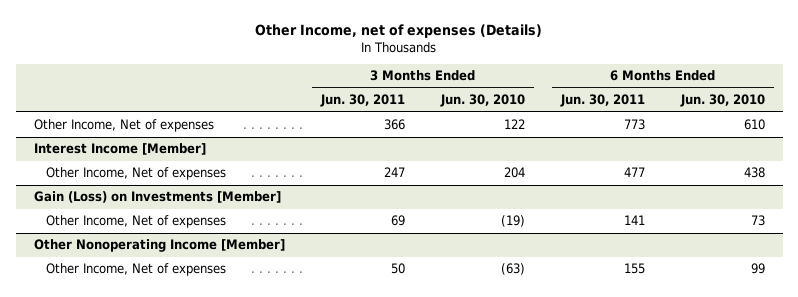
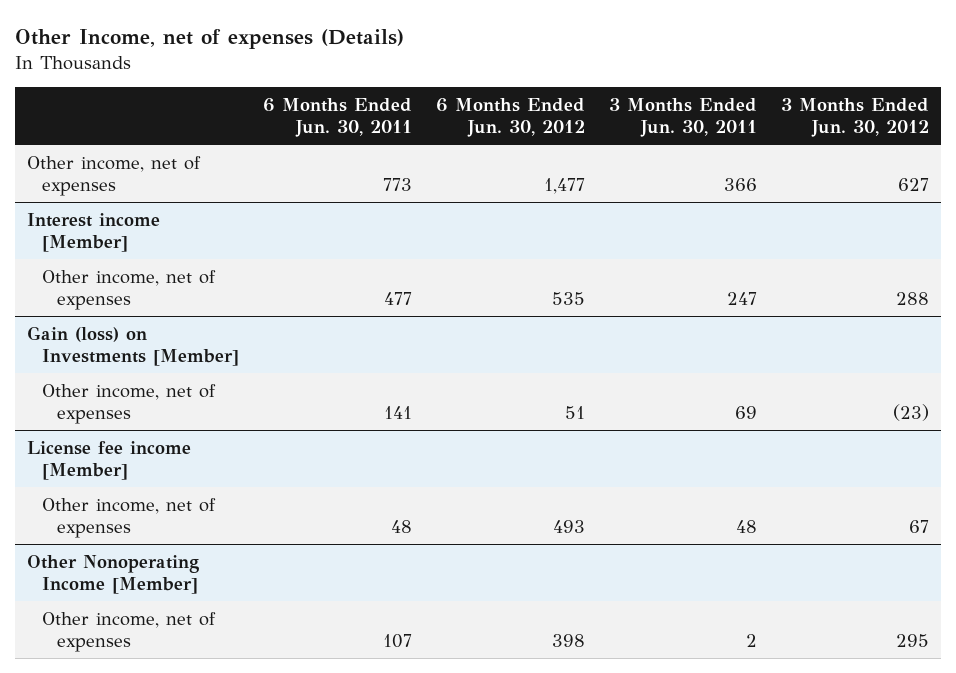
- | 3 Months Ended Jun. 30, 2011 | 3 Months Ended Jun. 30, 2010 | 6 Months Ended Jun. 30, 2011 | 6 Months Ended Jun. 30, 2010
+ | 6 Months Ended Jun. 30, 2011 | 6 Months Ended Jun. 30, 2012 | 3 Months Ended Jun. 30, 2011 | 3 Months Ended Jun. 30, 2012
- Other Income, Net of expenses | 366 | 122 | 773 | 610
- Interest Income [Member]
- Other Income, Net of expenses | 247 | 204 | 477 | 438
- Gain (Loss) on Investments [Member]
- Other Income, Net of expenses | 69 | (19) | 141 | 73
+ Other income, net of expenses | 773 | 1,477 | 366 | 627
+ Interest income [Member]
+ Other income, net of expenses | 477 | 535 | 247 | 288
+ Gain (loss) on Investments [Member]
+ Other income, net of expenses | 141 | 51 | 69 | (23)
+ License fee income [Member]
+ Other income, net of expenses | 48 | 493 | 48 | 67
@ Other Nonoperating Income [Member]
- Other Income, Net of expenses | 50 | (63) | 155 | 99
+ Other income, net of expenses | 107 | 398 | 2 | 295

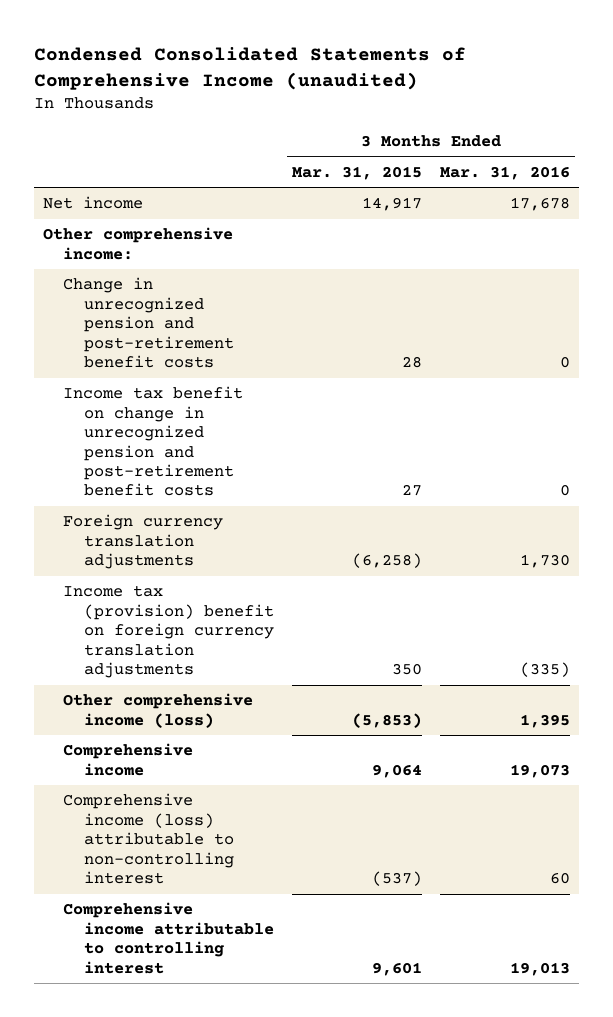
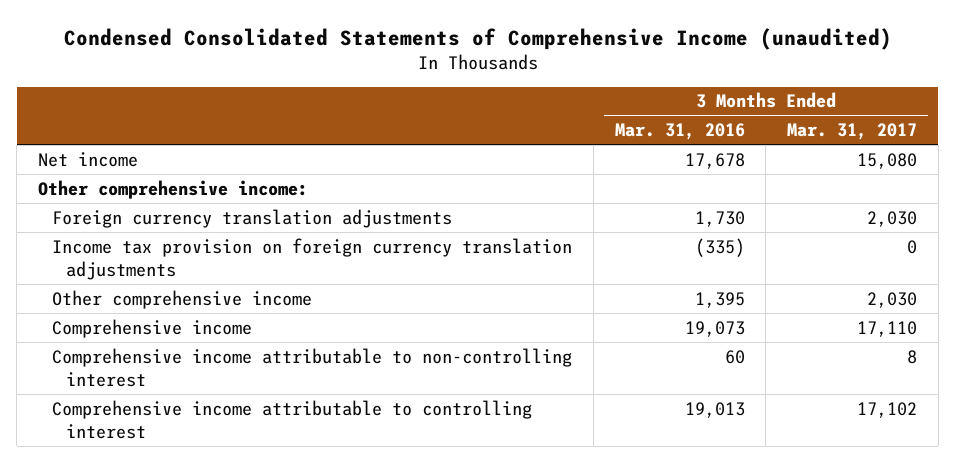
- | 3 Months Ended Mar. 31, 2015 | 3 Months Ended Mar. 31, 2016
+ | 3 Months Ended Mar. 31, 2016 | 3 Months Ended Mar. 31, 2017
- Change in unrecognized pension and post-retirement benefit costs | 28 | 0
- Income tax benefit on change in unrecognized pension and post-retirement benefit costs | 27 | 0
- Income tax (provision) benefit on foreign currency translation adjustments | 350 | (335)
- Other comprehensive income (loss) | (5,853) | 1,395
+ Income tax provision on foreign currency translation adjustments | (335) | 0
+ Other comprehensive income | 1,395 | 2,030
- Comprehensive income (loss) attributable to non-controlling interest | (537) | 60
+ Comprehensive income attributable to non-controlling interest | 60 | 8

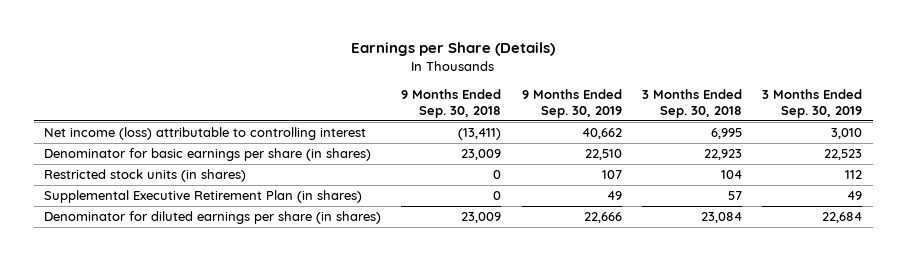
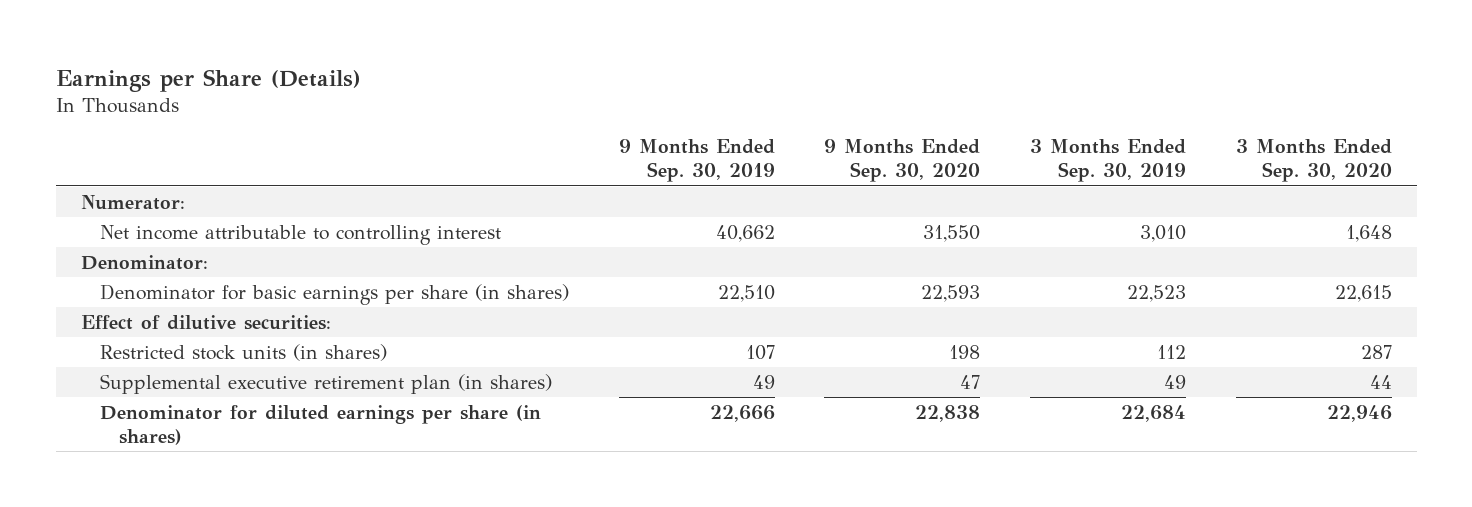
- | 9 Months Ended Sep. 30, 2018 | 9 Months Ended Sep. 30, 2019 | 3 Months Ended Sep. 30, 2018 | 3 Months Ended Sep. 30, 2019
+ | 9 Months Ended Sep. 30, 2019 | 9 Months Ended Sep. 30, 2020 | 3 Months Ended Sep. 30, 2019 | 3 Months Ended Sep. 30, 2020
- Net income (loss) attributable to controlling interest | (13,411) | 40,662 | 6,995 | 3,010
+ Numerator:
+ Net income attributable to controlling interest | 40,662 | 31,550 | 3,010 | 1,648
+ Denominator:
+ Effect of dilutive securities:
- Supplemental Executive Retirement Plan (in shares) | 0 | 49 | 57 | 49
+ Supplemental executive retirement plan (in shares) | 49 | 47 | 49 | 44

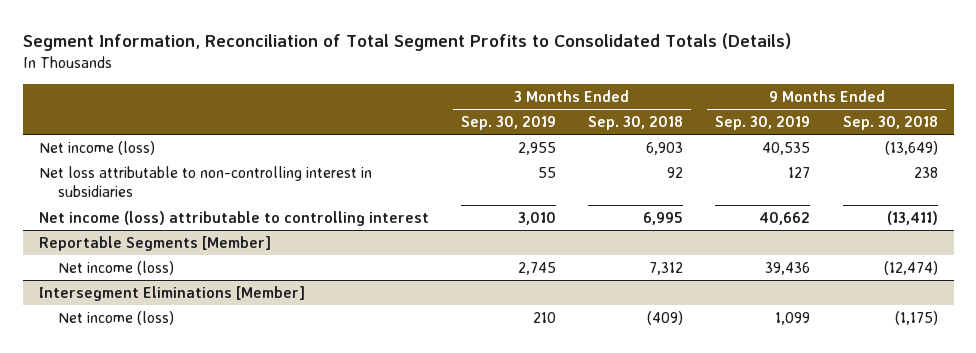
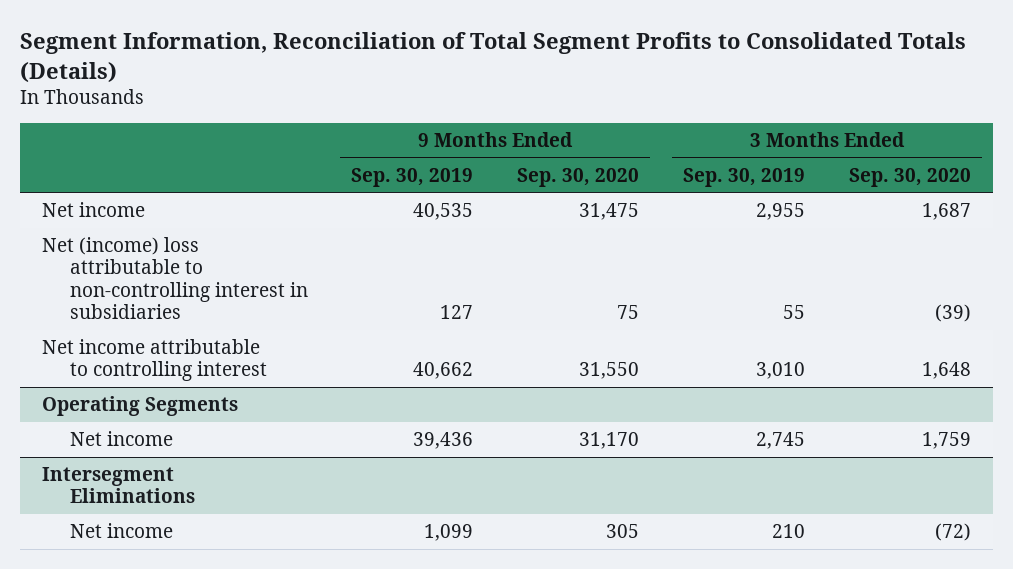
- | 3 Months Ended Sep. 30, 2019 | 3 Months Ended Sep. 30, 2018 | 9 Months Ended Sep. 30, 2019 | 9 Months Ended Sep. 30, 2018
+ | 9 Months Ended Sep. 30, 2019 | 9 Months Ended Sep. 30, 2020 | 3 Months Ended Sep. 30, 2019 | 3 Months Ended Sep. 30, 2020
- Net income (loss) | 2,955 | 6,903 | 40,535 | (13,649)
- Net loss attributable to non-controlling interest in subsidiaries | 55 | 92 | 127 | 238
- Net income (loss) attributable to controlling interest | 3,010 | 6,995 | 40,662 | (13,411)
- Reportable Segments [Member]
- Net income (loss) | 2,745 | 7,312 | 39,436 | (12,474)
- Intersegment Eliminations [Member]
- Net income (loss) | 210 | (409) | 1,099 | (1,175)
+ Net income | 40,535 | 31,475 | 2,955 | 1,687
+ Net (income) loss attributable to non-controlling interest in subsidiaries | 127 | 75 | 55 | (39)
+ Net income attributable to controlling interest | 40,662 | 31,550 | 3,010 | 1,648
+ Operating Segments
+ Net income | 39,436 | 31,170 | 2,745 | 1,759
+ Intersegment Eliminations
+ Net income | 1,099 | 305 | 210 | (72)

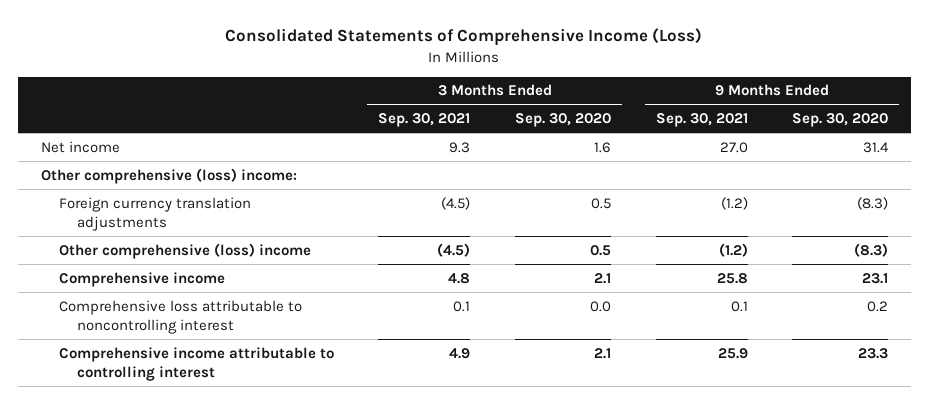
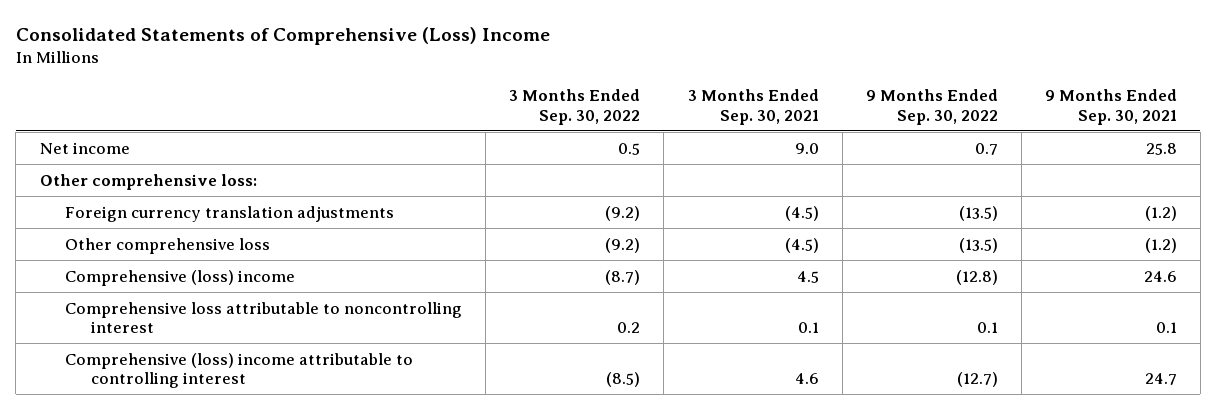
- Consolidated Statements of Comprehensive Income (Loss)
+ Consolidated Statements of Comprehensive (Loss) Income
- | 3 Months Ended Sep. 30, 2021 | 3 Months Ended Sep. 30, 2020 | 9 Months Ended Sep. 30, 2021 | 9 Months Ended Sep. 30, 2020
+ | 3 Months Ended Sep. 30, 2022 | 3 Months Ended Sep. 30, 2021 | 9 Months Ended Sep. 30, 2022 | 9 Months Ended Sep. 30, 2021
- Net income | 9.3 | 1.6 | 27.0 | 31.4
- Other comprehensive (loss) income:
+ Net income | 0.5 | 9.0 | 0.7 | 25.8
+ Other comprehensive loss:
- Other comprehensive (loss) income | (4.5) | 0.5 | (1.2) | (8.3)
- Comprehensive income | 4.8 | 2.1 | 25.8 | 23.1
+ Other comprehensive loss | (9.2) | (4.5) | (13.5) | (1.2)
+ Comprehensive (loss) income | (8.7) | 4.5 | (12.8) | 24.6
- Comprehensive income attributable to controlling interest | 4.9 | 2.1 | 25.9 | 23.3
+ Comprehensive (loss) income attributable to controlling interest | (8.5) | 4.6 | (12.7) | 24.7

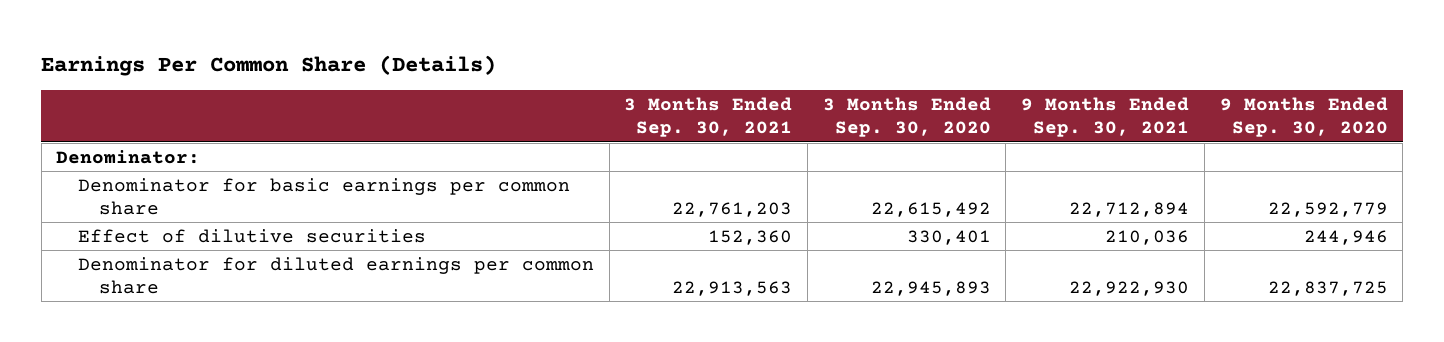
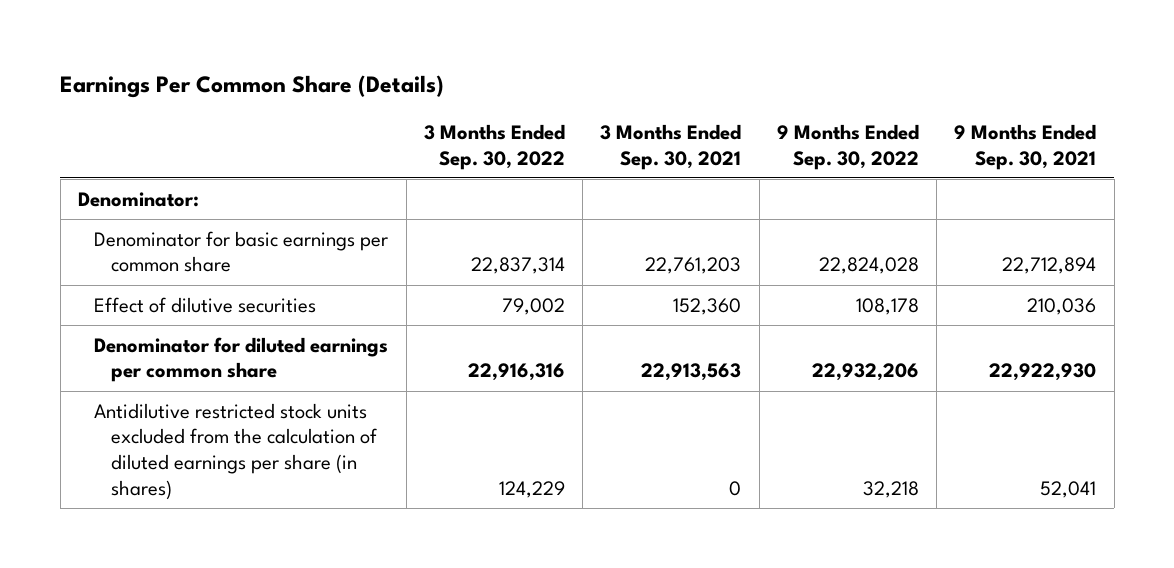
- | 3 Months Ended Sep. 30, 2021 | 3 Months Ended Sep. 30, 2020 | 9 Months Ended Sep. 30, 2021 | 9 Months Ended Sep. 30, 2020
+ | 3 Months Ended Sep. 30, 2022 | 3 Months Ended Sep. 30, 2021 | 9 Months Ended Sep. 30, 2022 | 9 Months Ended Sep. 30, 2021
+ Antidilutive restricted stock units excluded from the calculation of diluted earnings per share (in shares) | 124,229 | 0 | 32,218 | 52,041

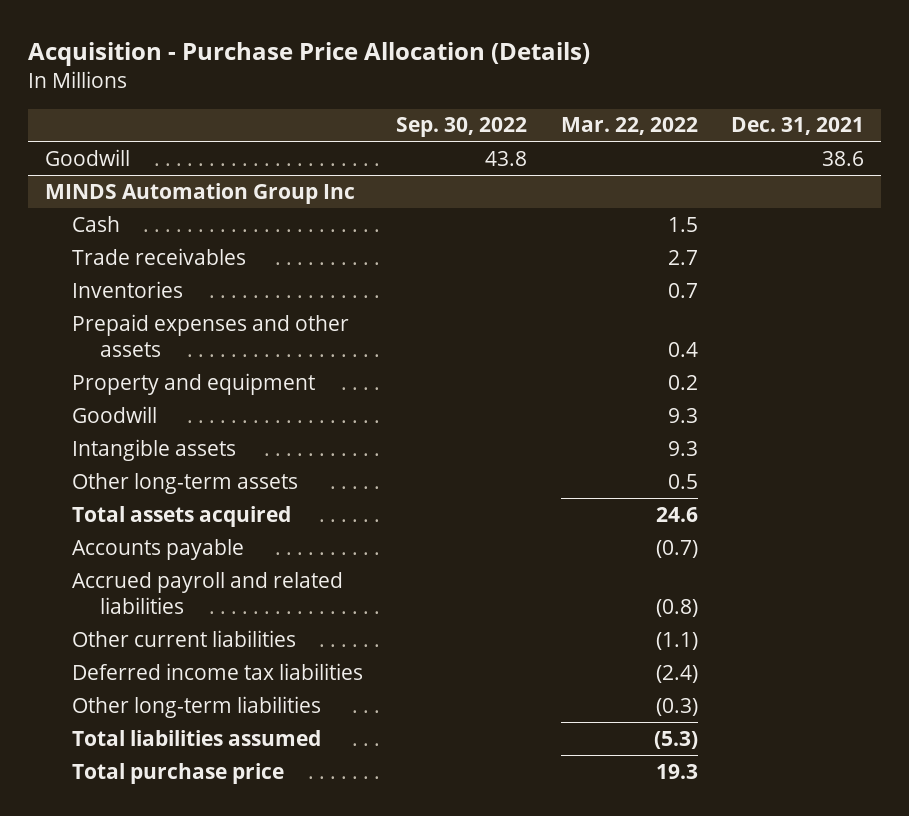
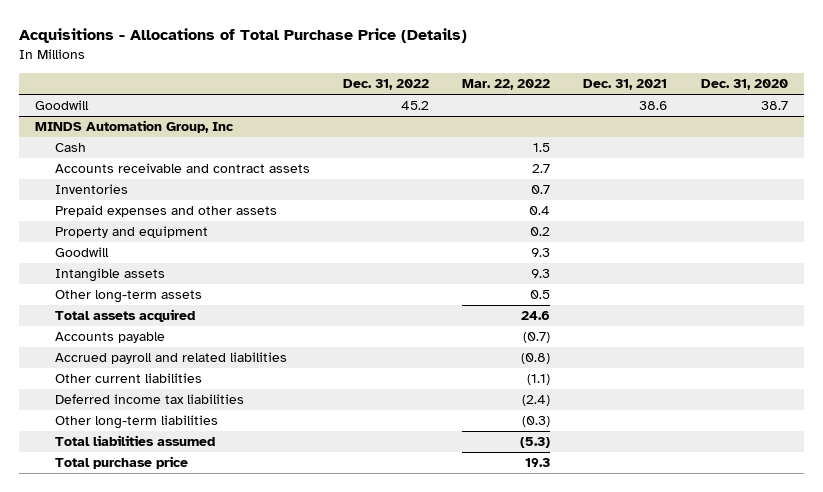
- Acquisition - Purchase Price Allocation (Details)
+ Acquisitions - Allocations of Total Purchase Price (Details)
- | Sep. 30, 2022 | Mar. 22, 2022 | Dec. 31, 2021
+ | Dec. 31, 2022 | Mar. 22, 2022 | Dec. 31, 2021 | Dec. 31, 2020
- MINDS Automation Group Inc
+ MINDS Automation Group, Inc
- Trade receivables | | 2.7 |
+ Accounts receivable and contract assets | | 2.7 | |

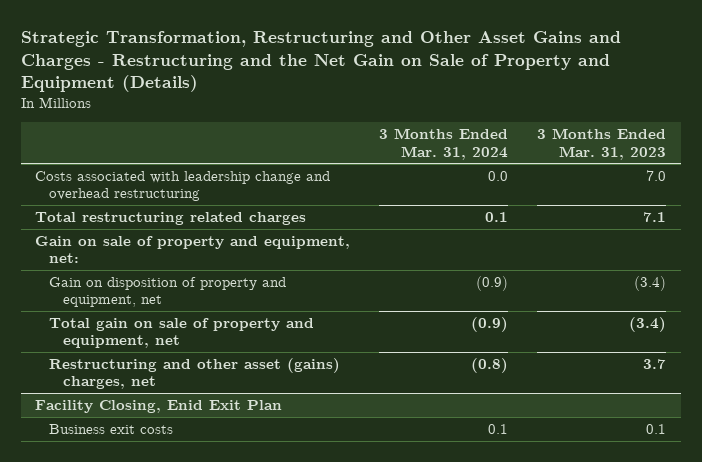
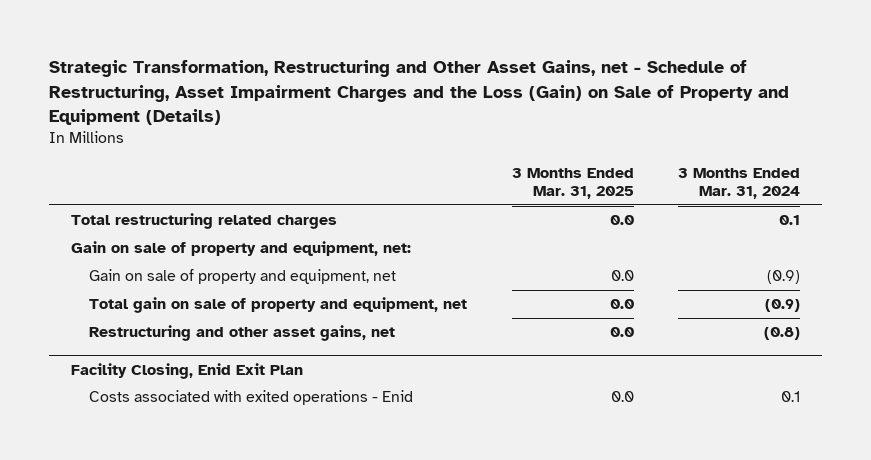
- Strategic Transformation, Restructuring and Other Asset Gains and Charges - Restructuring and the Net Gain on Sale of Property and Equipment (Details)
+ Strategic Transformation, Restructuring and Other Asset Gains, net - Schedule of Restructuring, Asset Impairment Charges and the Loss (Gain) on Sale of Property and Equipment (Details)
- | 3 Months Ended Mar. 31, 2024 | 3 Months Ended Mar. 31, 2023
+ | 3 Months Ended Mar. 31, 2025 | 3 Months Ended Mar. 31, 2024
- Costs associated with leadership change and overhead restructuring | 0.0 | 7.0
- Gain on disposition of property and equipment, net | (0.9) | (3.4)
+ Gain on sale of property and equipment, net | 0.0 | (0.9)
- Restructuring and other asset (gains) charges, net | (0.8) | 3.7
+ Restructuring and other asset gains, net | 0.0 | (0.8)
@ Facility Closing, Enid Exit Plan
- Business exit costs | 0.1 | 0.1
+ Costs associated with exited operations - Enid | 0.0 | 0.1

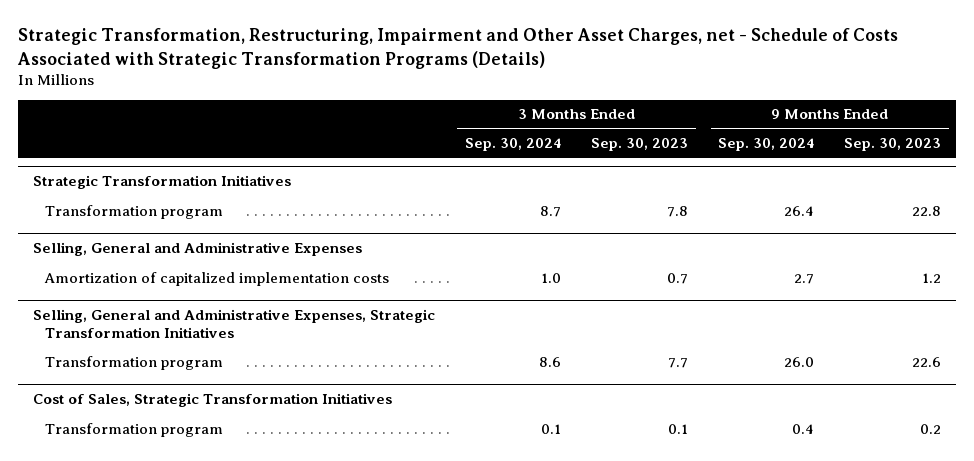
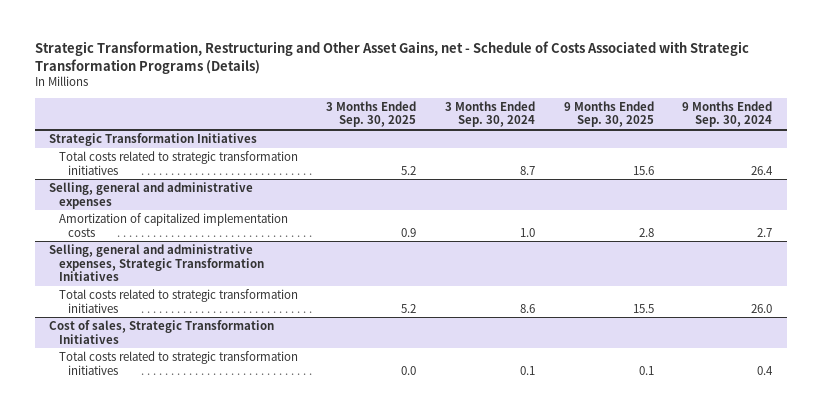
- Strategic Transformation, Restructuring, Impairment and Other Asset Charges, net - Schedule of Costs Associated with Strategic Transformation Programs (Details)
+ Strategic Transformation, Restructuring and Other Asset Gains, net - Schedule of Costs Associated with Strategic Transformation Programs (Details)
- | 3 Months Ended Sep. 30, 2024 | 3 Months Ended Sep. 30, 2023 | 9 Months Ended Sep. 30, 2024 | 9 Months Ended Sep. 30, 2023
+ | 3 Months Ended Sep. 30, 2025 | 3 Months Ended Sep. 30, 2024 | 9 Months Ended Sep. 30, 2025 | 9 Months Ended Sep. 30, 2024
@ Strategic Transformation Initiatives
- Transformation program | 8.7 | 7.8 | 26.4 | 22.8
- Selling, General and Administrative Expenses
@ Strategic Transformation Initiatives
+ Total costs related to strategic transformation initiatives | 5.2 | 8.7 | 15.6 | 26.4
+ Selling, general and administrative expenses
- Selling, General and Administrative Expenses, Strategic Transformation Initiatives
- Transformation program | 8.6 | 7.7 | 26.0 | 22.6
- Cost of Sales, Strategic Transformation Initiatives
- Transformation program | 0.1 | 0.1 | 0.4 | 0.2
+ Selling, general and administrative expenses, Strategic Transformation Initiatives
+ Total costs related to strategic transformation initiatives | 5.2 | 8.6 | 15.5 | 26.0
+ Cost of sales, Strategic Transformation Initiatives
+ Total costs related to strategic transformation initiatives | 0.0 | 0.1 | 0.1 | 0.4

